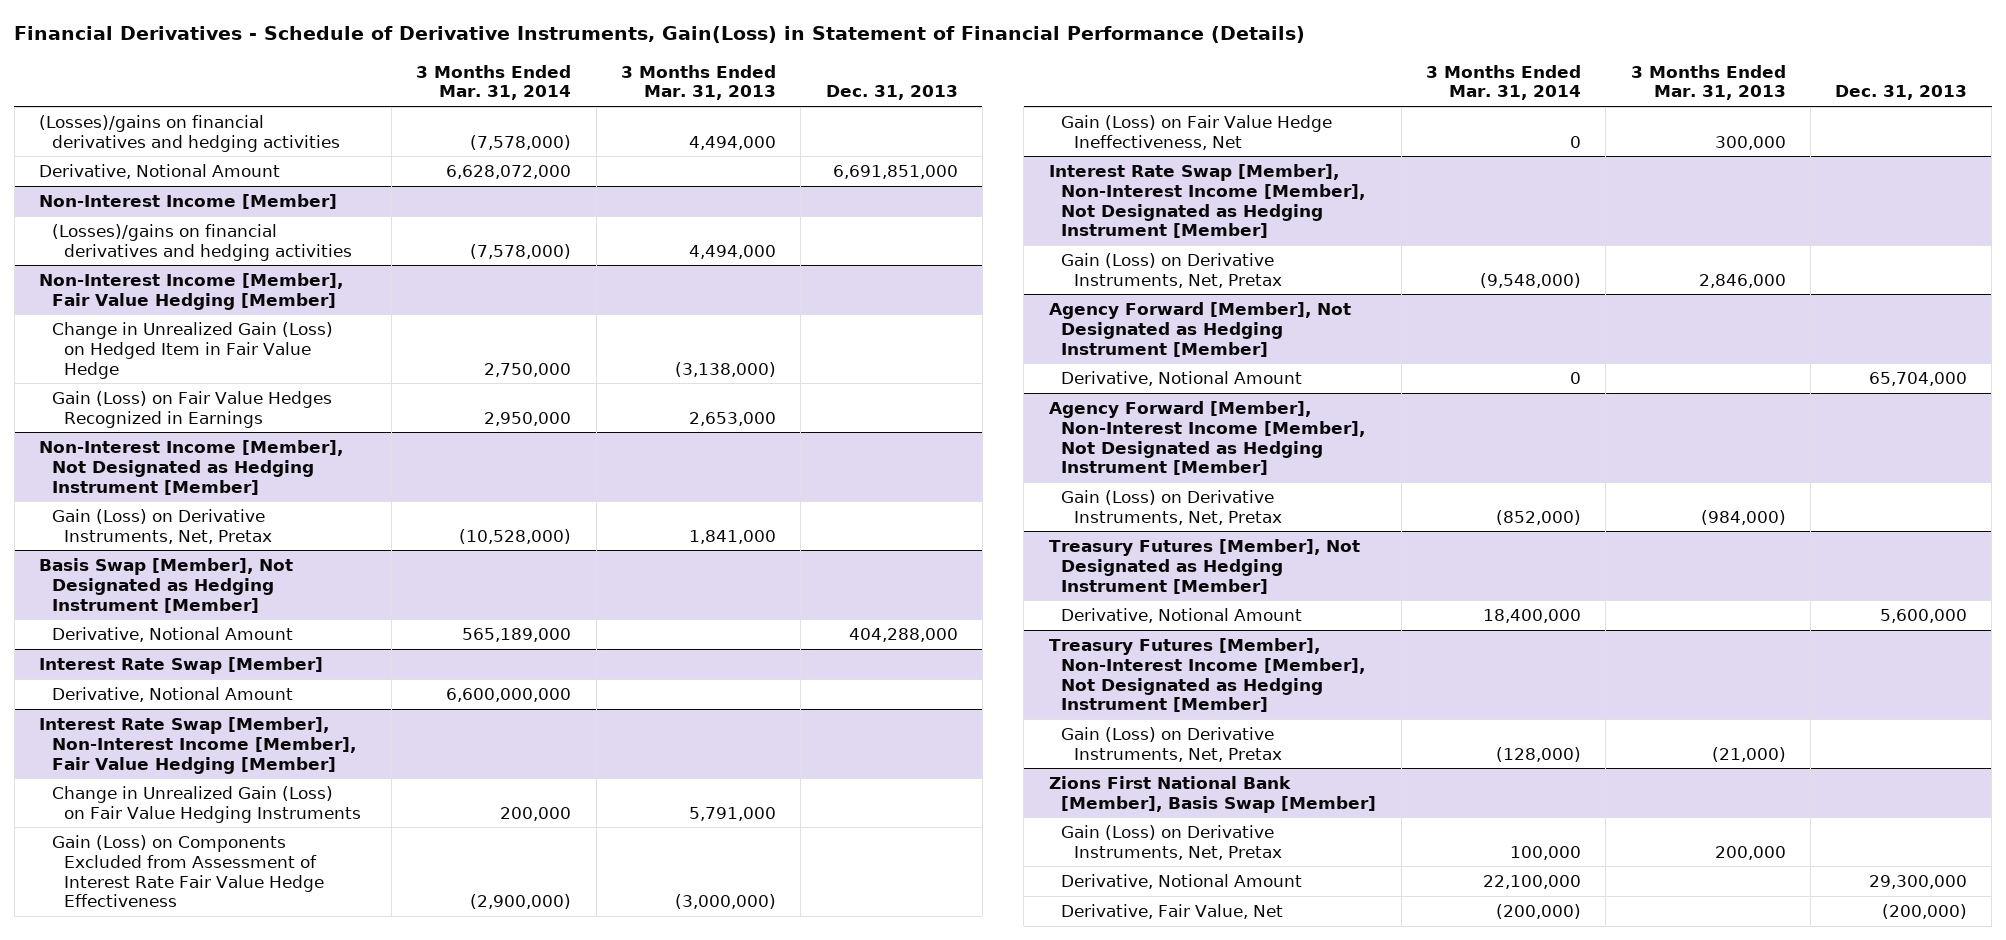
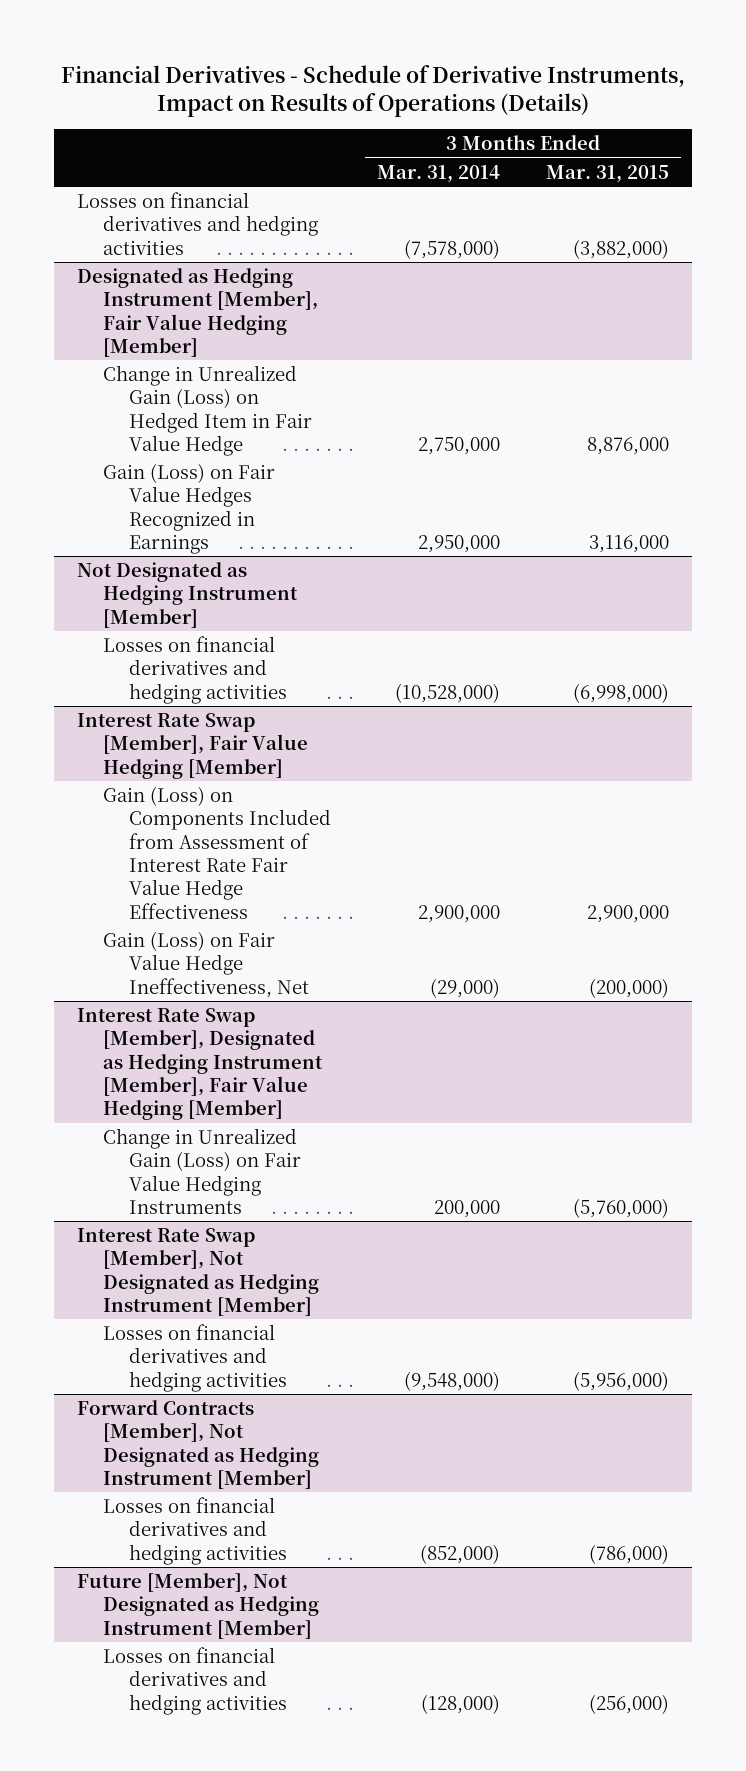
- Financial Derivatives - Schedule of Derivative Instruments, Gain(Loss) in Statement of Financial Performance (Details)
+ Financial Derivatives - Schedule of Derivative Instruments, Impact on Results of Operations (Details)
- | 3 Months Ended Mar. 31, 2014 | 3 Months Ended Mar. 31, 2013 | Dec. 31, 2013
+ | 3 Months Ended Mar. 31, 2014 | 3 Months Ended Mar. 31, 2015
- (Losses)/gains on financial derivatives and hedging activities | (7,578,000) | 4,494,000 |
- Derivative, Notional Amount | 6,628,072,000 | | 6,691,851,000
- Non-Interest Income [Member]
- (Losses)/gains on financial derivatives and hedging activities | (7,578,000) | 4,494,000 |
- Non-Interest Income [Member], Fair Value Hedging [Member]
+ Losses on financial derivatives and hedging activities | (7,578,000) | (3,882,000)
+ Designated as Hedging Instrument [Member], Fair Value Hedging [Member]
- Non-Interest Income [Member], Not Designated as Hedging Instrument [Member]
- Gain (Loss) on Derivative Instruments, Net, Pretax | (10,528,000) | 1,841,000 |
- Basis Swap [Member], Not Designated as Hedging Instrument [Member]
- Derivative, Notional Amount | 565,189,000 | | 404,288,000
- Interest Rate Swap [Member]
- Derivative, Notional Amount | 6,600,000,000 | |
- Interest Rate Swap [Member], Non-Interest Income [Member], Fair Value Hedging [Member]
+ Not Designated as Hedging Instrument [Member]
+ Losses on financial derivatives and hedging activities | (10,528,000) | (6,998,000)
+ Interest Rate Swap [Member], Fair Value Hedging [Member]
+ Gain (Loss) on Components Included from Assessment of Interest Rate Fair Value Hedge Effectiveness | 2,900,000 | 2,900,000
+ Gain (Loss) on Fair Value Hedge Ineffectiveness, Net | (29,000) | (200,000)
+ Interest Rate Swap [Member], Designated as Hedging Instrument [Member], Fair Value Hedging [Member]
- Gain (Loss) on Components Excluded from Assessment of Interest Rate Fair Value Hedge Effectiveness | (2,900,000) | (3,000,000) |
- Gain (Loss) on Fair Value Hedge Ineffectiveness, Net | 0 | 300,000 |
- Interest Rate Swap [Member], Non-Interest Income [Member], Not Designated as Hedging Instrument [Member]
- Gain (Loss) on Derivative Instruments, Net, Pretax | (9,548,000) | 2,846,000 |
- Agency Forward [Member], Not Designated as Hedging Instrument [Member]
- Derivative, Notional Amount | 0 | | 65,704,000
- Agency Forward [Member], Non-Interest Income [Member], Not Designated as Hedging Instrument [Member]
- Gain (Loss) on Derivative Instruments, Net, Pretax | (852,000) | (984,000) |
- Treasury Futures [Member], Not Designated as Hedging Instrument [Member]
- Derivative, Notional Amount | 18,400,000 | | 5,600,000
- Treasury Futures [Member], Non-Interest Income [Member], Not Designated as Hedging Instrument [Member]
- Gain (Loss) on Derivative Instruments, Net, Pretax | (128,000) | (21,000) |
- Zions First National Bank [Member], Basis Swap [Member]
- Gain (Loss) on Derivative Instruments, Net, Pretax | 100,000 | 200,000 |
- Derivative, Notional Amount | 22,100,000 | | 29,300,000
- Derivative, Fair Value, Net | (200,000) | | (200,000)
+ Interest Rate Swap [Member], Not Designated as Hedging Instrument [Member]
+ Losses on financial derivatives and hedging activities | (9,548,000) | (5,956,000)
+ Forward Contracts [Member], Not Designated as Hedging Instrument [Member]
+ Losses on financial derivatives and hedging activities | (852,000) | (786,000)
+ Future [Member], Not Designated as Hedging Instrument [Member]
+ Losses on financial derivatives and hedging activities | (128,000) | (256,000)

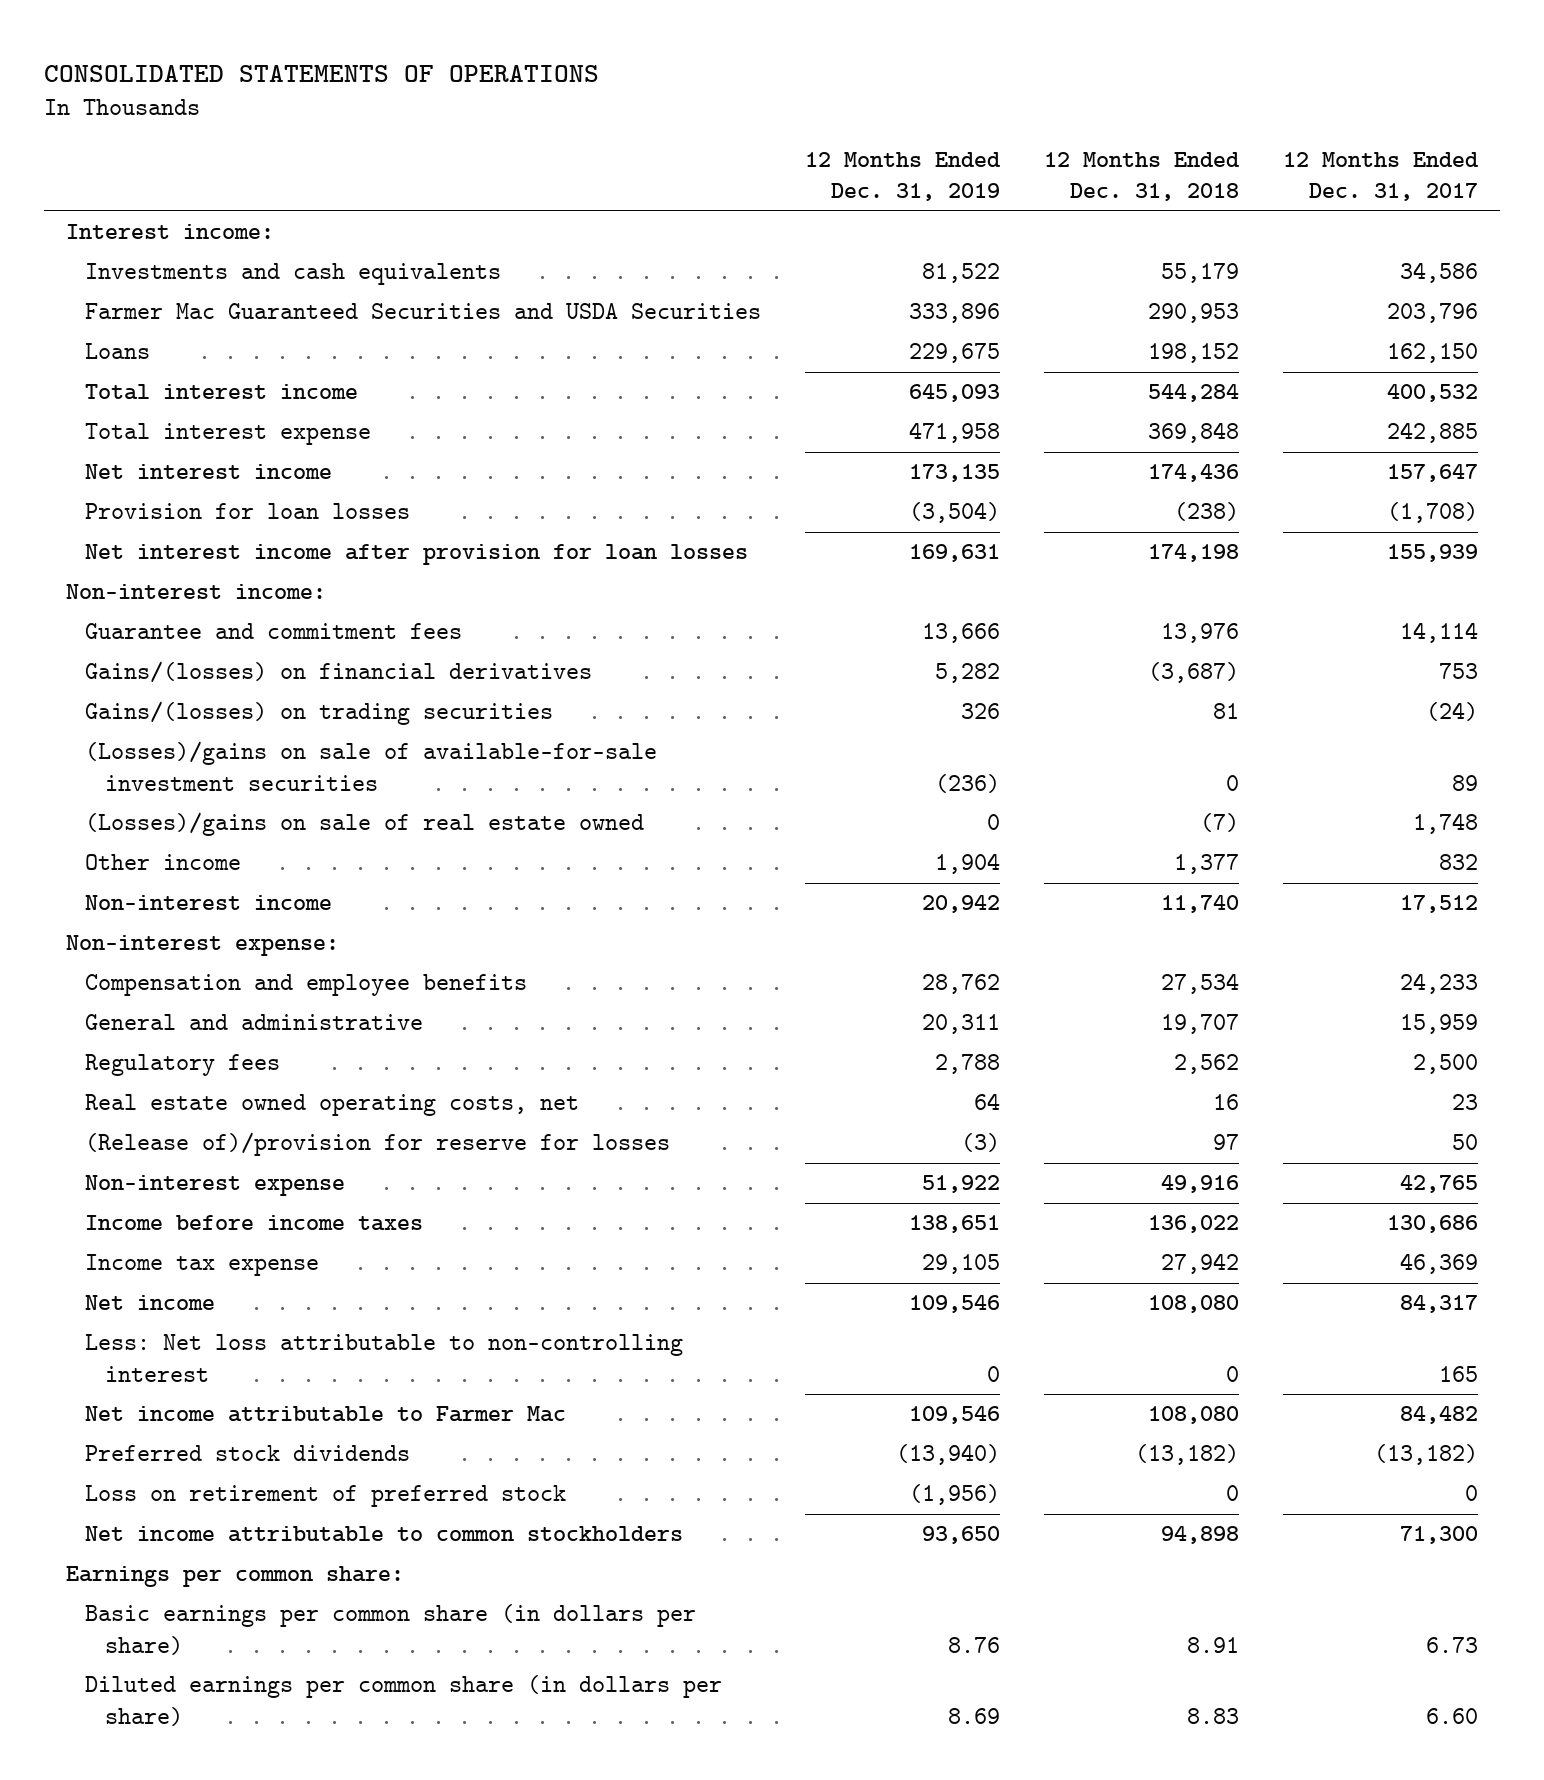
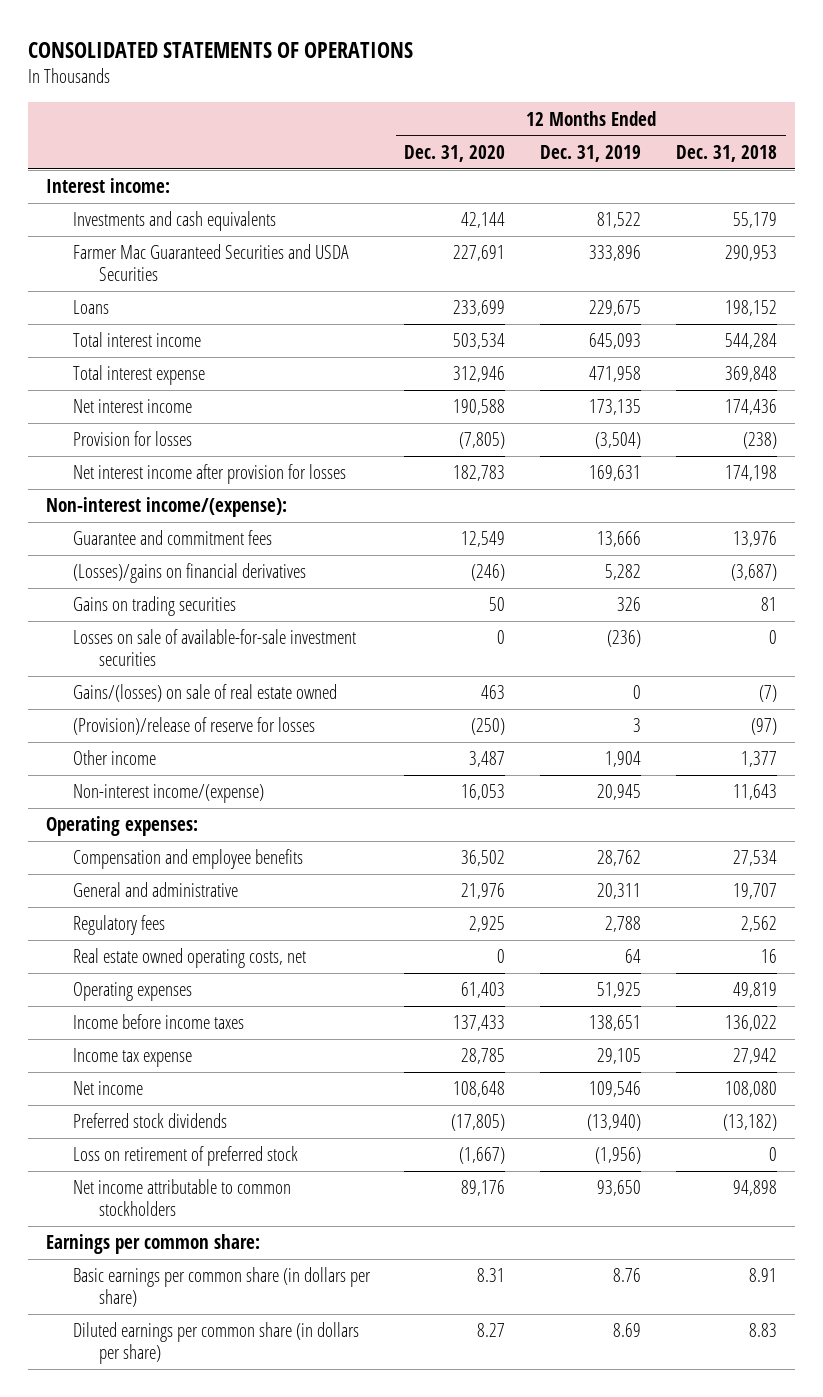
- | 12 Months Ended Dec. 31, 2019 | 12 Months Ended Dec. 31, 2018 | 12 Months Ended Dec. 31, 2017
+ | 12 Months Ended Dec. 31, 2020 | 12 Months Ended Dec. 31, 2019 | 12 Months Ended Dec. 31, 2018
- Provision for loan losses | (3,504) | (238) | (1,708)
- Net interest income after provision for loan losses | 169,631 | 174,198 | 155,939
- Non-interest income:
+ Provision for losses | (7,805) | (3,504) | (238)
+ Net interest income after provision for losses | 182,783 | 169,631 | 174,198
+ Non-interest income/(expense):
- Gains/(losses) on financial derivatives | 5,282 | (3,687) | 753
- Gains/(losses) on trading securities | 326 | 81 | (24)
- (Losses)/gains on sale of available-for-sale investment securities | (236) | 0 | 89
- (Losses)/gains on sale of real estate owned | 0 | (7) | 1,748
+ (Losses)/gains on financial derivatives | (246) | 5,282 | (3,687)
+ Gains on trading securities | 50 | 326 | 81
+ Losses on sale of available-for-sale investment securities | 0 | (236) | 0
+ Gains/(losses) on sale of real estate owned | 463 | 0 | (7)
+ (Provision)/release of reserve for losses | (250) | 3 | (97)
- Non-interest income | 20,942 | 11,740 | 17,512
- Non-interest expense:
+ Non-interest income/(expense) | 16,053 | 20,945 | 11,643
+ Operating expenses:
- (Release of)/provision for reserve for losses | (3) | 97 | 50
- Non-interest expense | 51,922 | 49,916 | 42,765
+ Operating expenses | 61,403 | 51,925 | 49,819
- Less: Net loss attributable to non-controlling interest | 0 | 0 | 165
- Net income attributable to Farmer Mac | 109,546 | 108,080 | 84,482

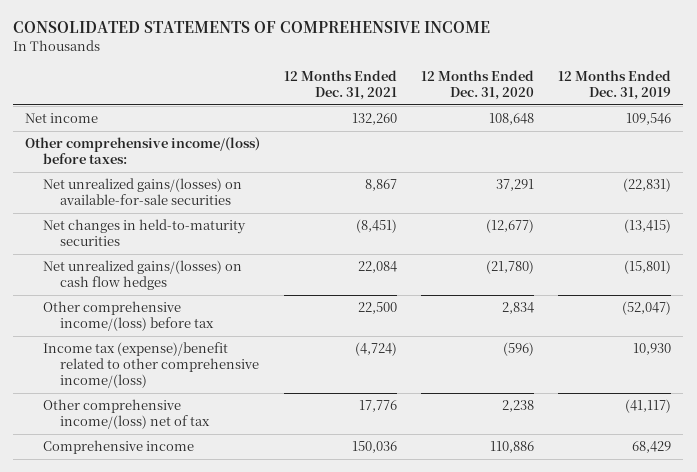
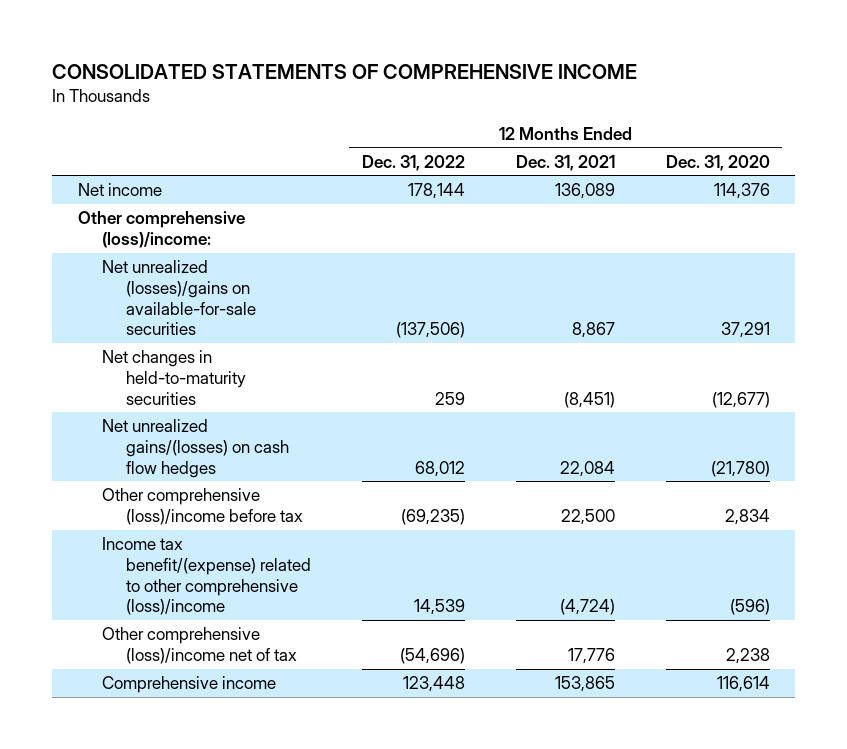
- | 12 Months Ended Dec. 31, 2021 | 12 Months Ended Dec. 31, 2020 | 12 Months Ended Dec. 31, 2019
+ | 12 Months Ended Dec. 31, 2022 | 12 Months Ended Dec. 31, 2021 | 12 Months Ended Dec. 31, 2020
- Net income | 132,260 | 108,648 | 109,546
- Other comprehensive income/(loss) before taxes:
- Net unrealized gains/(losses) on available-for-sale securities | 8,867 | 37,291 | (22,831)
+ Net income | 178,144 | 136,089 | 114,376
+ Other comprehensive (loss)/income:
+ Net unrealized (losses)/gains on available-for-sale securities | (137,506) | 8,867 | 37,291
- Other comprehensive income/(loss) before tax | 22,500 | 2,834 | (52,047)
- Income tax (expense)/benefit related to other comprehensive income/(loss) | (4,724) | (596) | 10,930
- Other comprehensive income/(loss) net of tax | 17,776 | 2,238 | (41,117)
- Comprehensive income | 150,036 | 110,886 | 68,429
+ Other comprehensive (loss)/income before tax | (69,235) | 22,500 | 2,834
+ Income tax benefit/(expense) related to other comprehensive (loss)/income | 14,539 | (4,724) | (596)
+ Other comprehensive (loss)/income net of tax | (54,696) | 17,776 | 2,238
+ Comprehensive income | 123,448 | 153,865 | 116,614

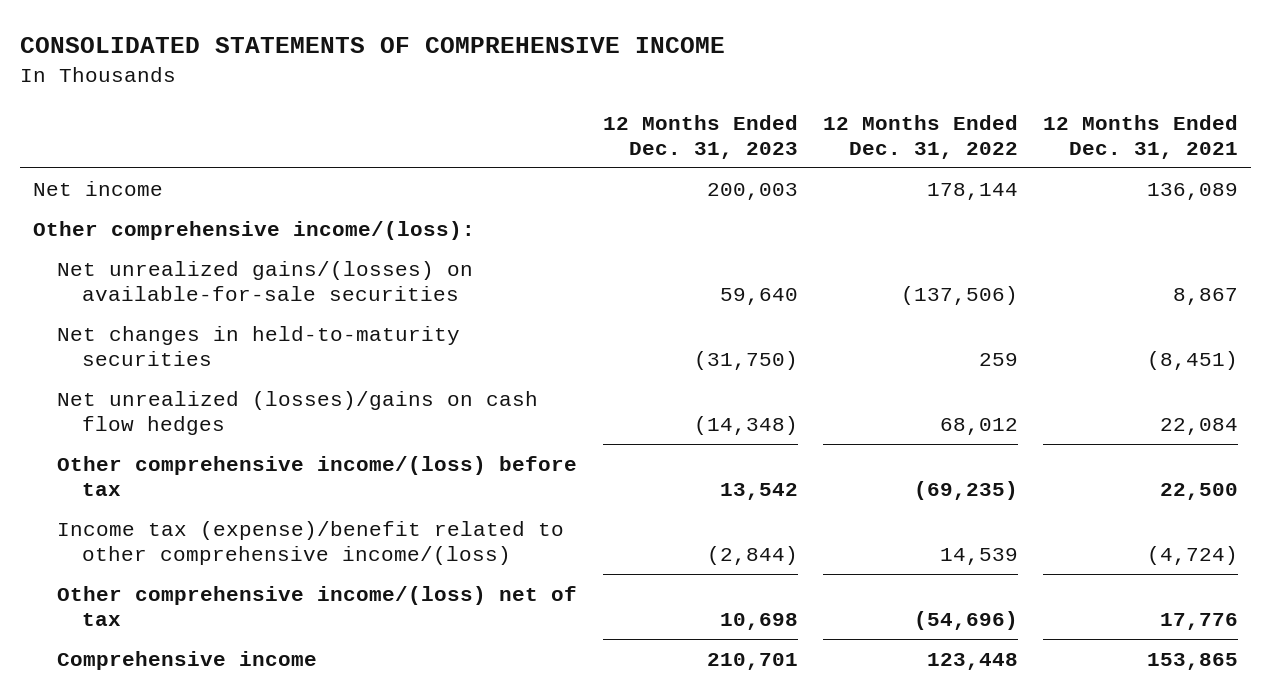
- | 12 Months Ended Dec. 31, 2022 | 12 Months Ended Dec. 31, 2021 | 12 Months Ended Dec. 31, 2020
+ | 12 Months Ended Dec. 31, 2023 | 12 Months Ended Dec. 31, 2022 | 12 Months Ended Dec. 31, 2021
- Other comprehensive (loss)/income:
- Net unrealized (losses)/gains on available-for-sale securities | (137,506) | 8,867 | 37,291
+ Other comprehensive income/(loss):
+ Net unrealized gains/(losses) on available-for-sale securities | 59,640 | (137,506) | 8,867
- Net unrealized gains/(losses) on cash flow hedges | 68,012 | 22,084 | (21,780)
- Other comprehensive (loss)/income before tax | (69,235) | 22,500 | 2,834
- Income tax benefit/(expense) related to other comprehensive (loss)/income | 14,539 | (4,724) | (596)
- Other comprehensive (loss)/income net of tax | (54,696) | 17,776 | 2,238
+ Net unrealized (losses)/gains on cash flow hedges | (14,348) | 68,012 | 22,084
+ Other comprehensive income/(loss) before tax | 13,542 | (69,235) | 22,500
+ Income tax (expense)/benefit related to other comprehensive income/(loss) | (2,844) | 14,539 | (4,724)
+ Other comprehensive income/(loss) net of tax | 10,698 | (54,696) | 17,776

